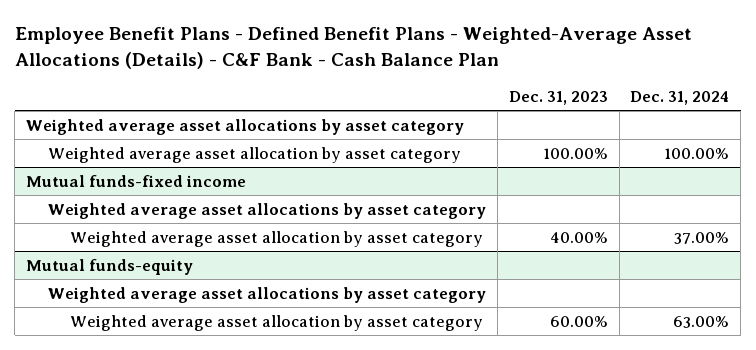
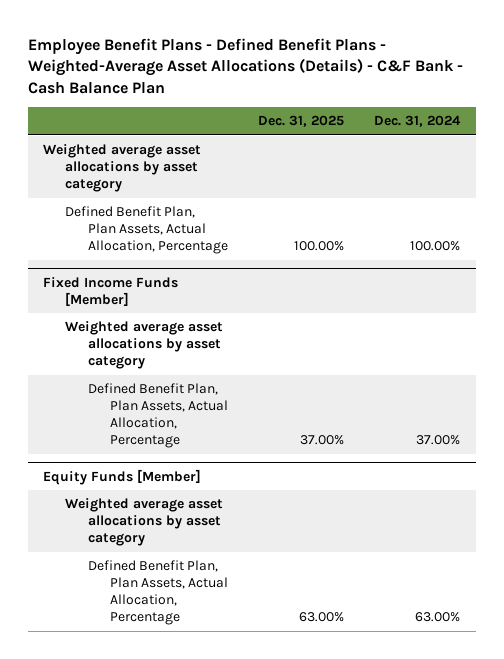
- | Dec. 31, 2023 | Dec. 31, 2024
+ | Dec. 31, 2025 | Dec. 31, 2024
- Weighted average asset allocation by asset category | 100.00% | 100.00%
- Mutual funds-fixed income
+ Defined Benefit Plan, Plan Assets, Actual Allocation, Percentage | 100.00% | 100.00%
+ Fixed Income Funds [Member]
- Weighted average asset allocation by asset category | 40.00% | 37.00%
- Mutual funds-equity
+ Defined Benefit Plan, Plan Assets, Actual Allocation, Percentage | 37.00% | 37.00%
+ Equity Funds [Member]
- Weighted average asset allocation by asset category | 60.00% | 63.00%
+ Defined Benefit Plan, Plan Assets, Actual Allocation, Percentage | 63.00% | 63.00%

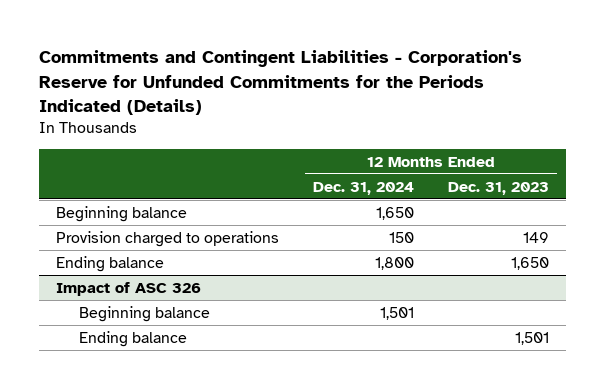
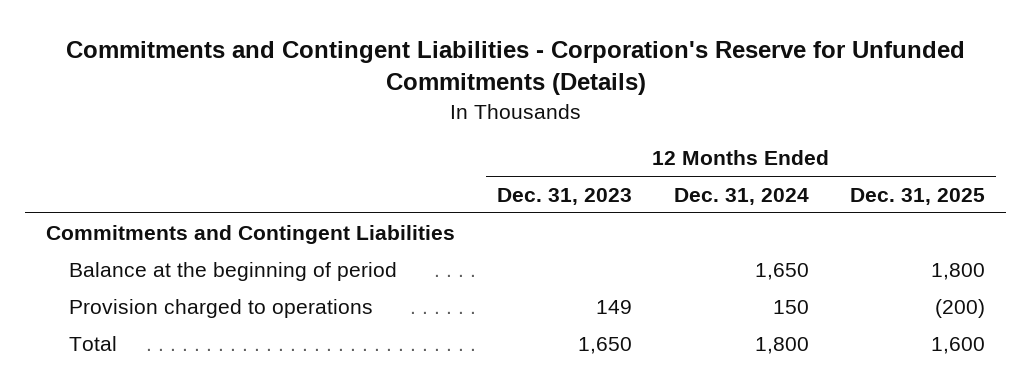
- Commitments and Contingent Liabilities - Corporation's Reserve for Unfunded Commitments for the Periods Indicated (Details)
+ Commitments and Contingent Liabilities - Corporation's Reserve for Unfunded Commitments (Details)
- | 12 Months Ended Dec. 31, 2024 | 12 Months Ended Dec. 31, 2023
+ | 12 Months Ended Dec. 31, 2023 | 12 Months Ended Dec. 31, 2024 | 12 Months Ended Dec. 31, 2025
- Beginning balance | 1,650 |
+ Commitments and Contingent Liabilities
+ Balance at the beginning of period | | 1,650 | 1,800
- Ending balance | 1,800 | 1,650
- Impact of ASC 326
- Beginning balance | 1,501 |
- Ending balance | | 1,501
+ Total | 1,650 | 1,800 | 1,600

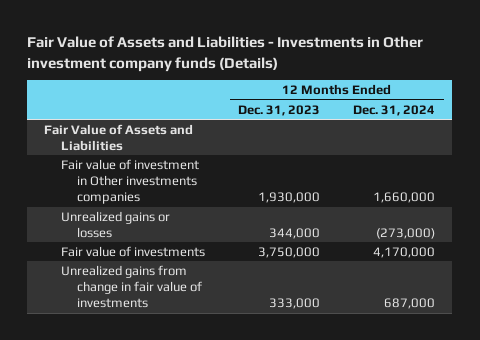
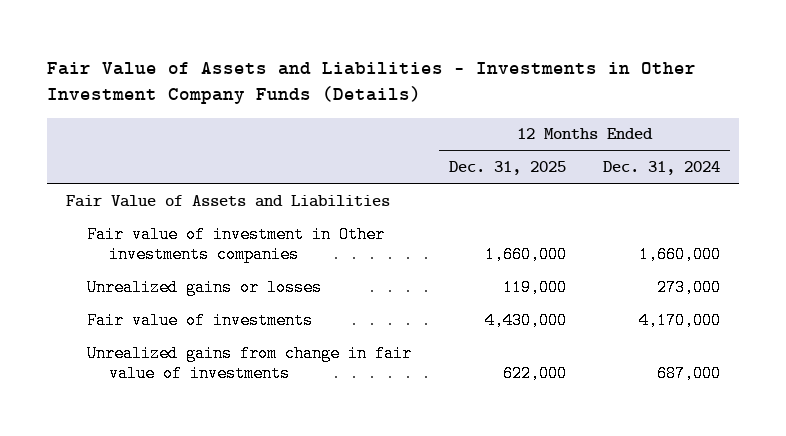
- Fair Value of Assets and Liabilities - Investments in Other investment company funds (Details)
+ Fair Value of Assets and Liabilities - Investments in Other Investment Company Funds (Details)
- | 12 Months Ended Dec. 31, 2023 | 12 Months Ended Dec. 31, 2024
+ | 12 Months Ended Dec. 31, 2025 | 12 Months Ended Dec. 31, 2024
- Unrealized gains or losses | 344,000 | (273,000)
+ Unrealized gains or losses | 119,000 | 273,000

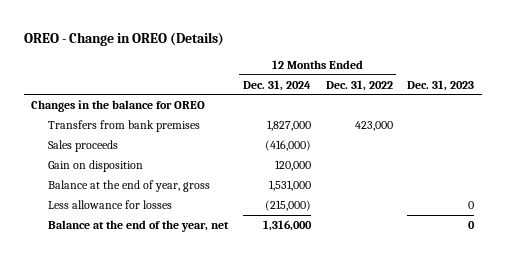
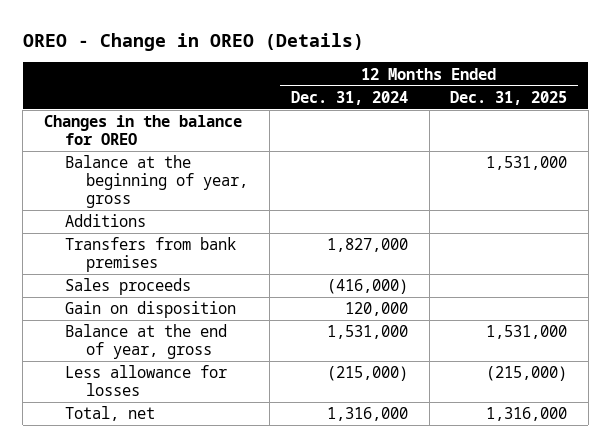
- | 12 Months Ended Dec. 31, 2024 | 12 Months Ended Dec. 31, 2022 | Dec. 31, 2023
+ | 12 Months Ended Dec. 31, 2024 | 12 Months Ended Dec. 31, 2025
+ Balance at the beginning of year, gross | | 1,531,000
+ Additions
- Balance at the end of the year, net | 1,316,000 | | 0
+ Total, net | 1,316,000 | 1,316,000

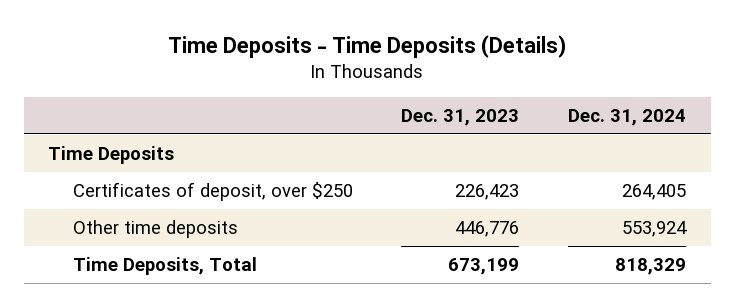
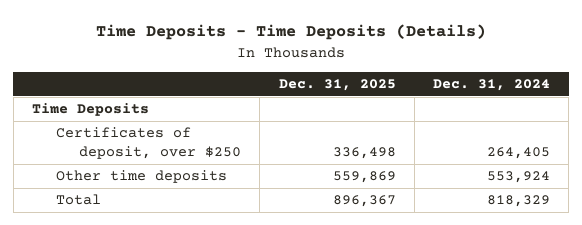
- | Dec. 31, 2023 | Dec. 31, 2024
+ | Dec. 31, 2025 | Dec. 31, 2024
- Time Deposits, Total | 673,199 | 818,329
+ Total | 896,367 | 818,329

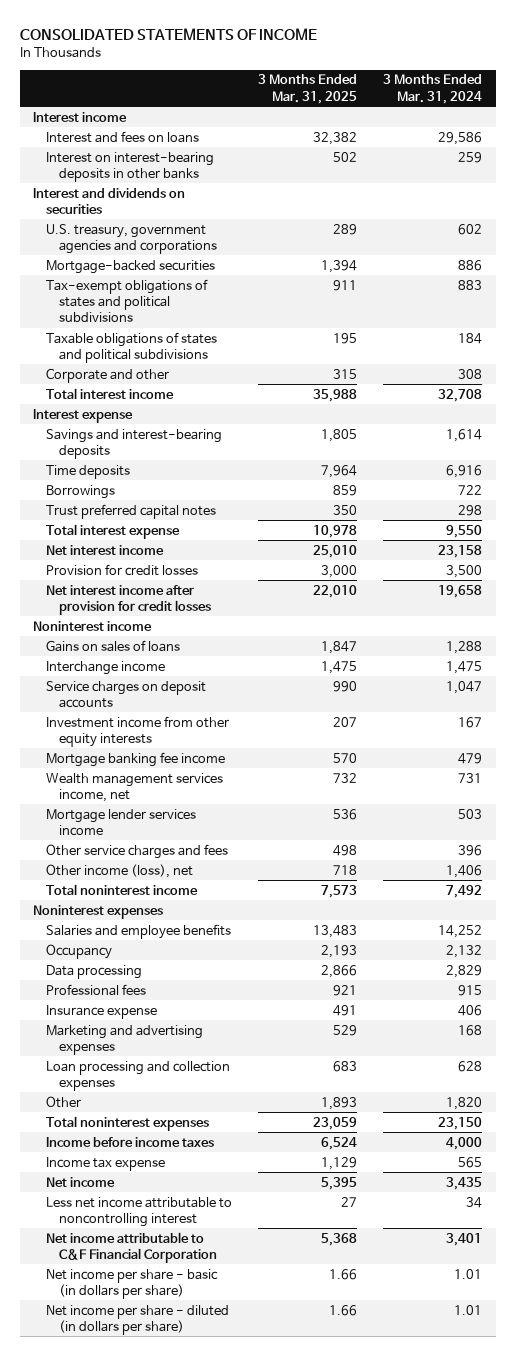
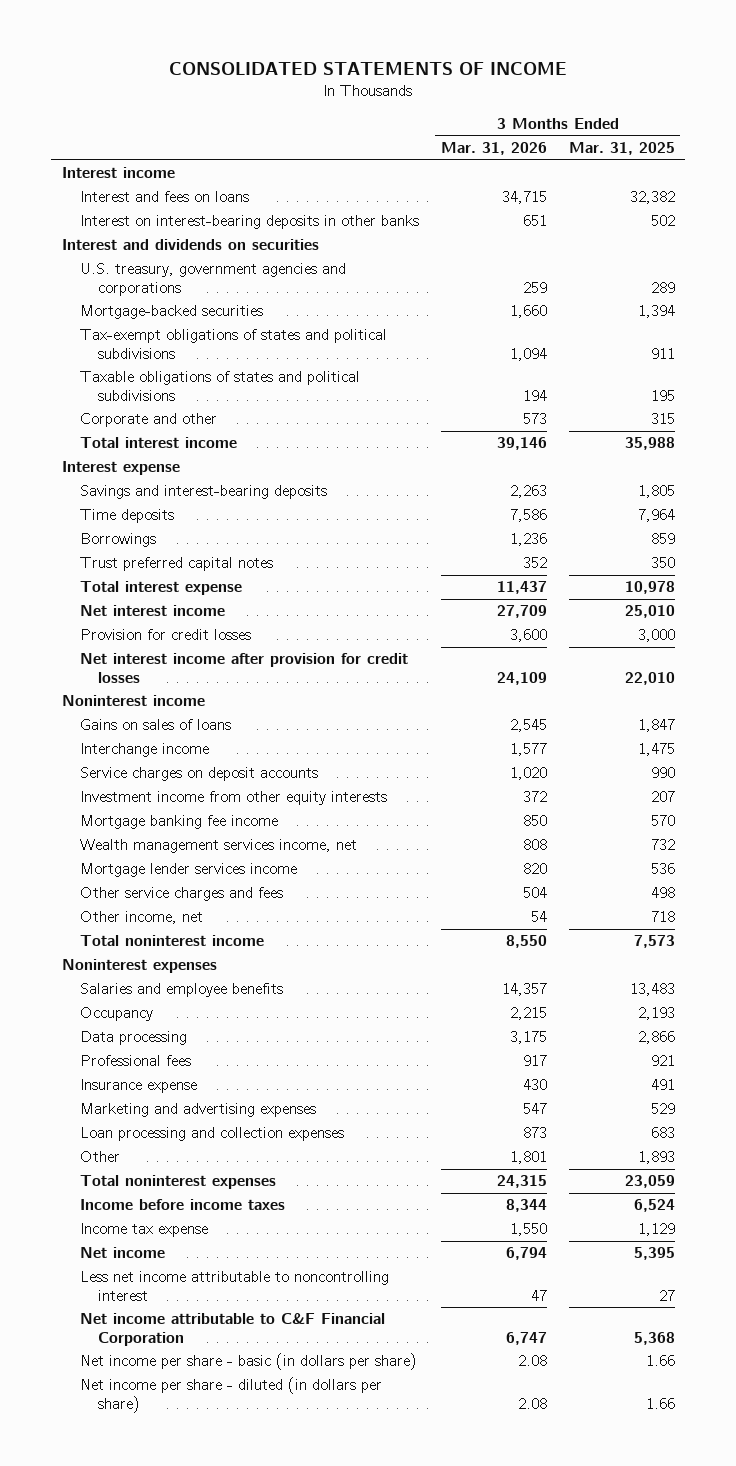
- | 3 Months Ended Mar. 31, 2025 | 3 Months Ended Mar. 31, 2024
+ | 3 Months Ended Mar. 31, 2026 | 3 Months Ended Mar. 31, 2025
- Other income (loss), net | 718 | 1,406
+ Other income, net | 54 | 718

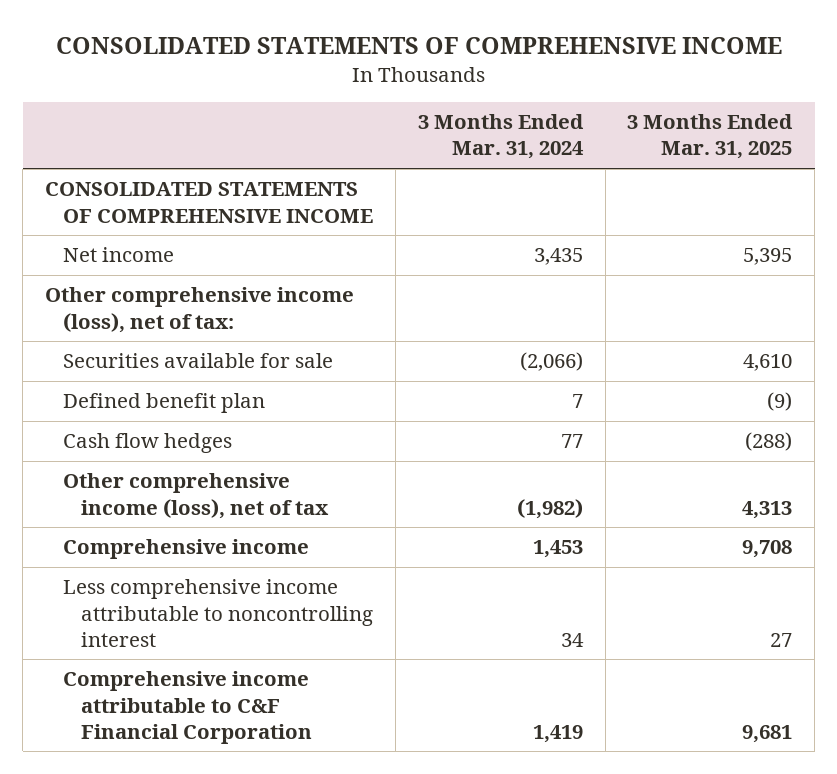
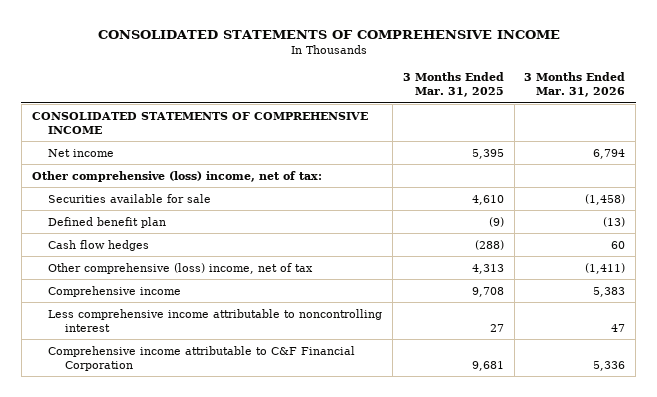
- | 3 Months Ended Mar. 31, 2024 | 3 Months Ended Mar. 31, 2025
+ | 3 Months Ended Mar. 31, 2025 | 3 Months Ended Mar. 31, 2026
- Other comprehensive income (loss), net of tax:
+ Other comprehensive (loss) income, net of tax:
- Other comprehensive income (loss), net of tax | (1,982) | 4,313
+ Other comprehensive (loss) income, net of tax | 4,313 | (1,411)

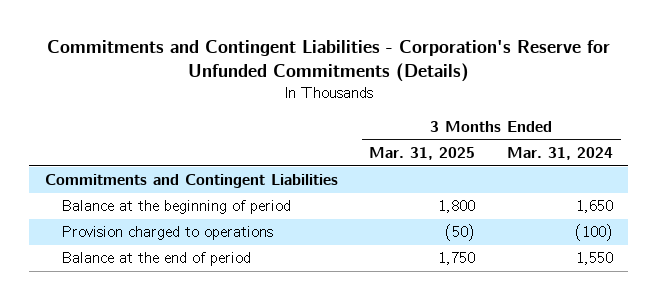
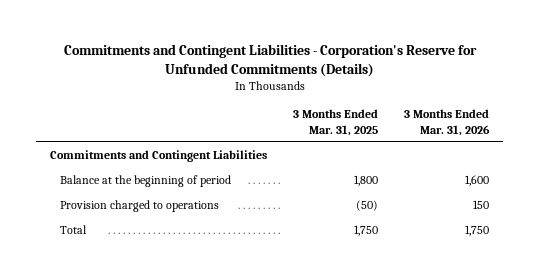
- | 3 Months Ended Mar. 31, 2025 | 3 Months Ended Mar. 31, 2024
+ | 3 Months Ended Mar. 31, 2025 | 3 Months Ended Mar. 31, 2026
- Balance at the end of period | 1,750 | 1,550
+ Total | 1,750 | 1,750

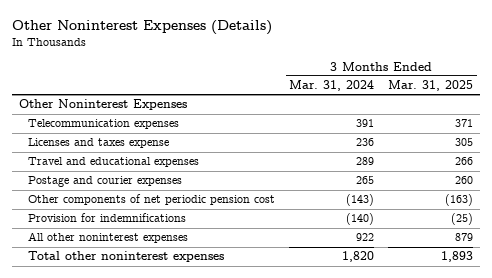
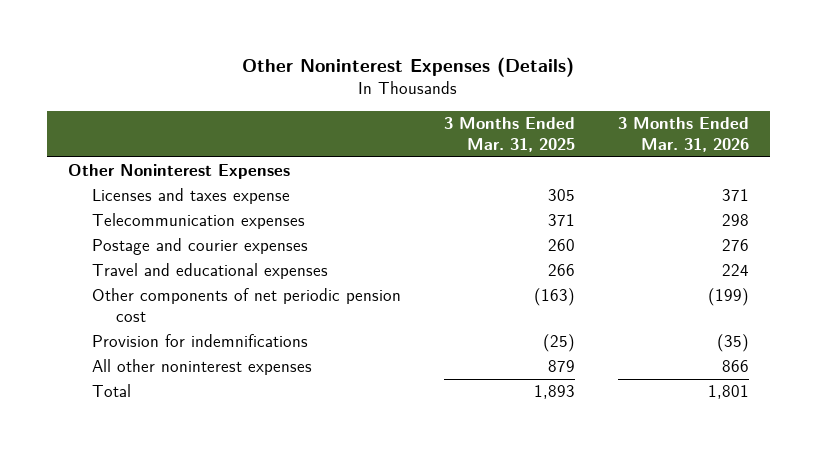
- | 3 Months Ended Mar. 31, 2024 | 3 Months Ended Mar. 31, 2025
+ | 3 Months Ended Mar. 31, 2025 | 3 Months Ended Mar. 31, 2026
moved down: Telecommunication expenses | 371 | 298
moved down: Travel and educational expenses | 266 | 224
- Total other noninterest expenses | 1,820 | 1,893
+ Total | 1,893 | 1,801

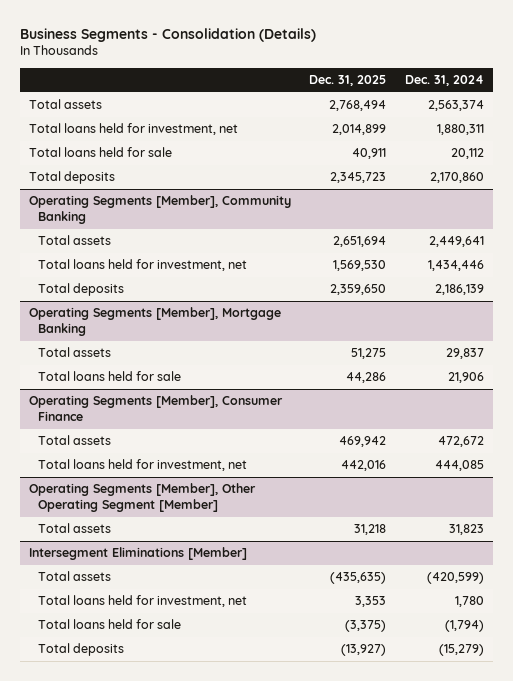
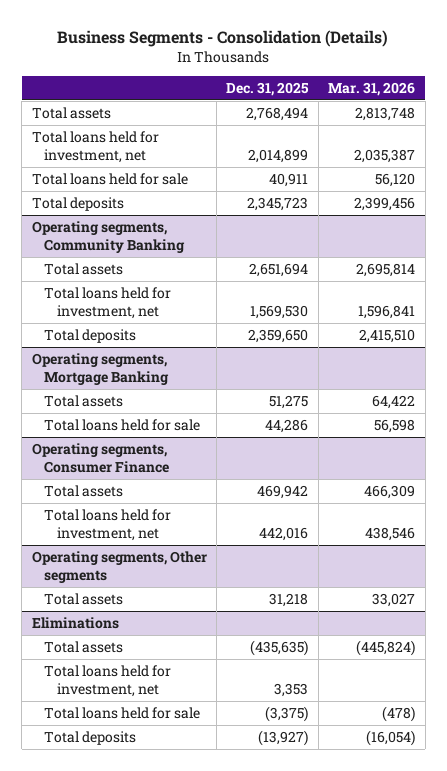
- | Dec. 31, 2025 | Dec. 31, 2024
+ | Dec. 31, 2025 | Mar. 31, 2026
- Operating Segments [Member], Community Banking
+ Operating segments, Community Banking
- Operating Segments [Member], Mortgage Banking
+ Operating segments, Mortgage Banking
- Operating Segments [Member], Consumer Finance
+ Operating segments, Consumer Finance
- Operating Segments [Member], Other Operating Segment [Member]
+ Operating segments, Other segments
- Intersegment Eliminations [Member]
+ Eliminations

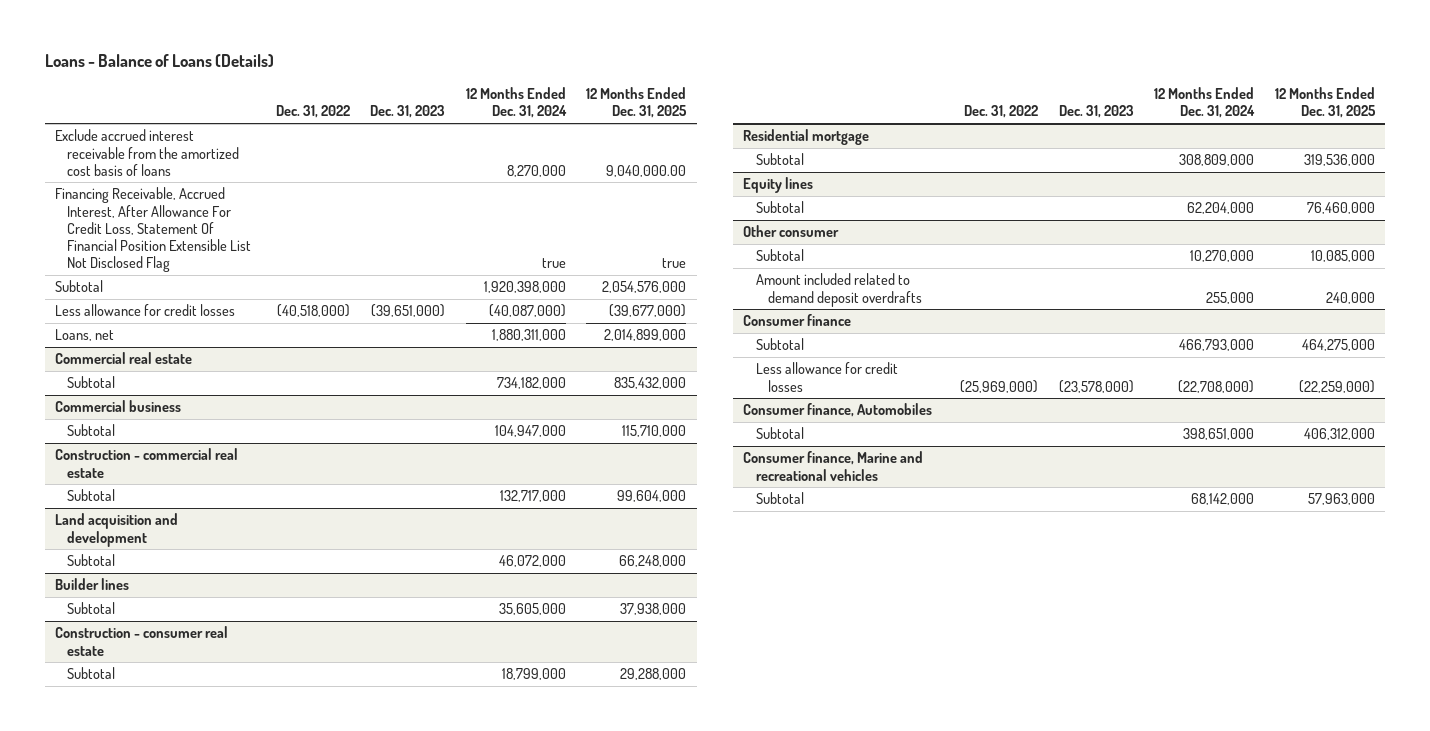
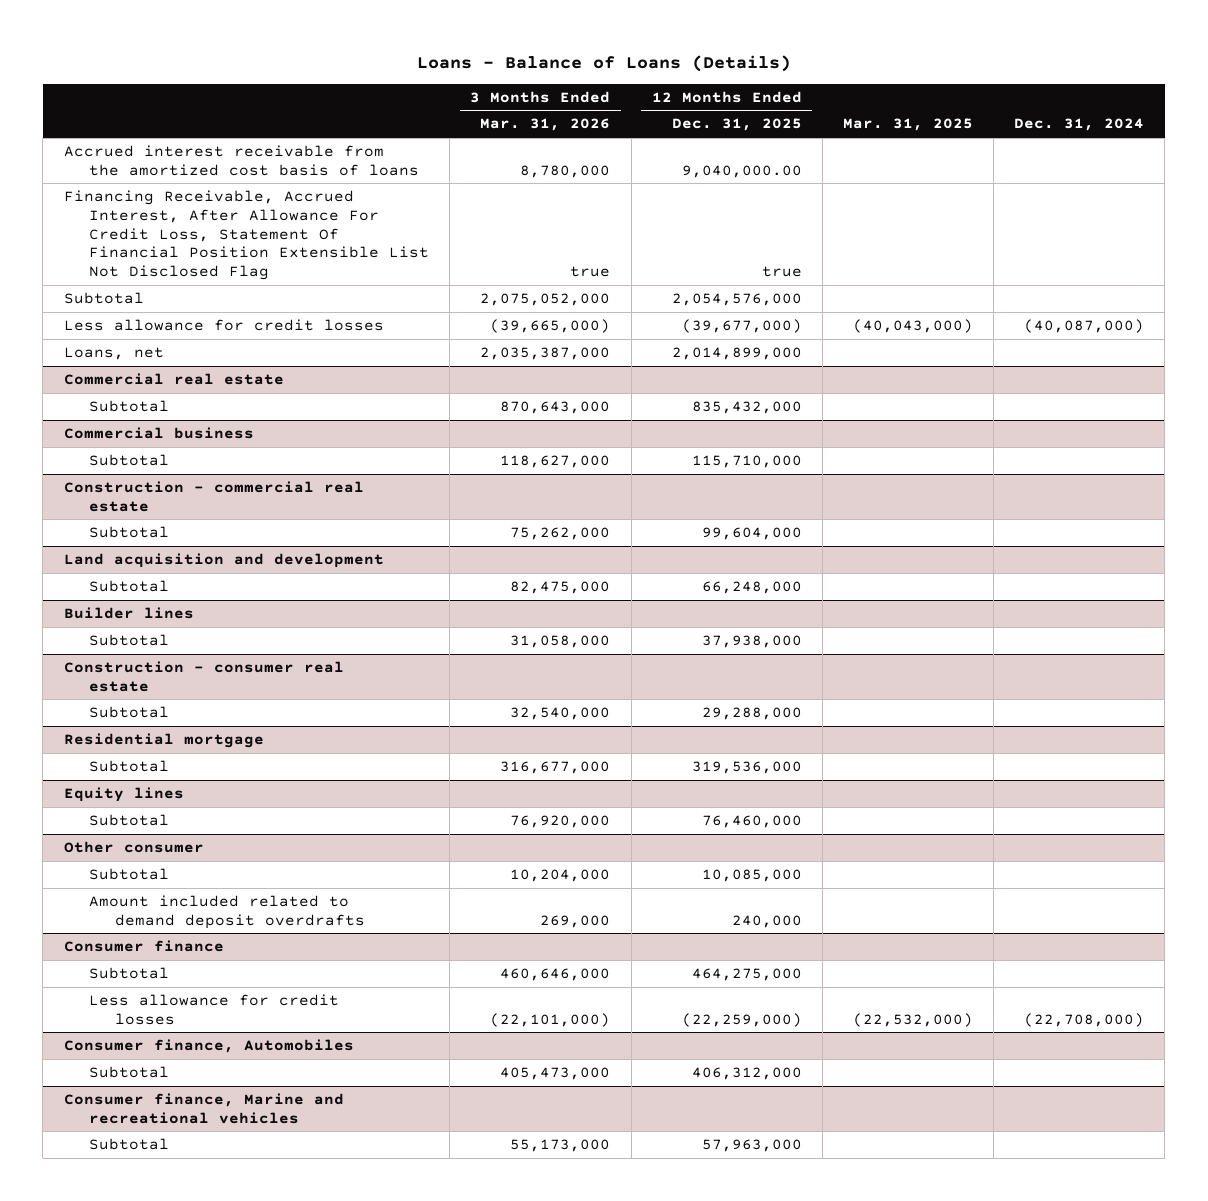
- | Dec. 31, 2022 | Dec. 31, 2023 | 12 Months Ended Dec. 31, 2024 | 12 Months Ended Dec. 31, 2025
+ | 3 Months Ended Mar. 31, 2026 | 12 Months Ended Dec. 31, 2025 | Mar. 31, 2025 | Dec. 31, 2024
- Exclude accrued interest receivable from the amortized cost basis of loans | | | 8,270,000 | 9,040,000.00
+ Accrued interest receivable from the amortized cost basis of loans | 8,780,000 | 9,040,000.00 | |

